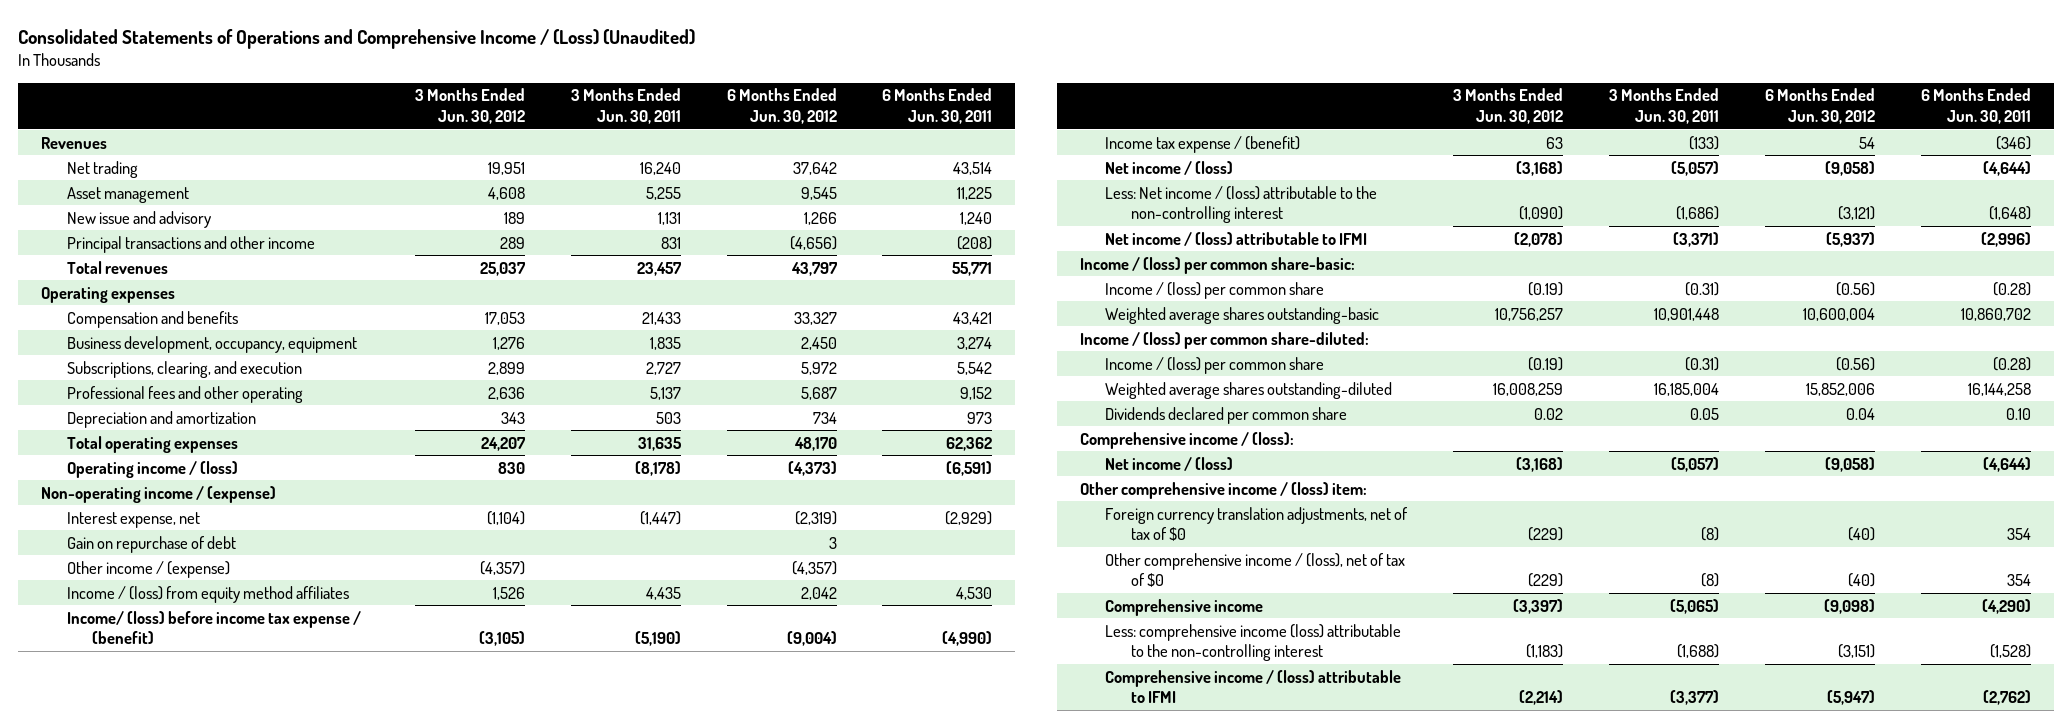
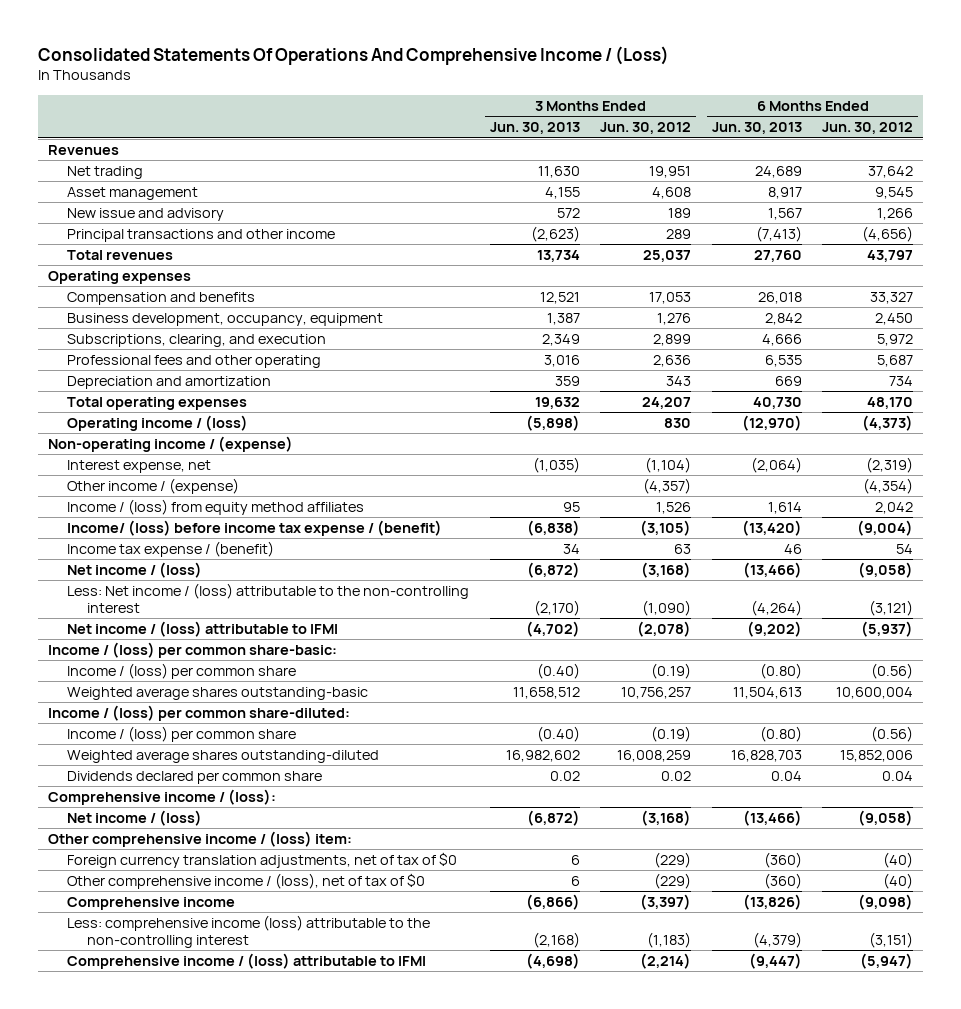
- Consolidated Statements of Operations and Comprehensive Income / (Loss) (Unaudited)
+ Consolidated Statements Of Operations And Comprehensive Income / (Loss)
- | 3 Months Ended Jun. 30, 2012 | 3 Months Ended Jun. 30, 2011 | 6 Months Ended Jun. 30, 2012 | 6 Months Ended Jun. 30, 2011
+ | 3 Months Ended Jun. 30, 2013 | 3 Months Ended Jun. 30, 2012 | 6 Months Ended Jun. 30, 2013 | 6 Months Ended Jun. 30, 2012
- Gain on repurchase of debt | | | 3 |
- Other income / (expense) | (4,357) | | (4,357) |
+ Other income / (expense) | | (4,357) | | (4,354)

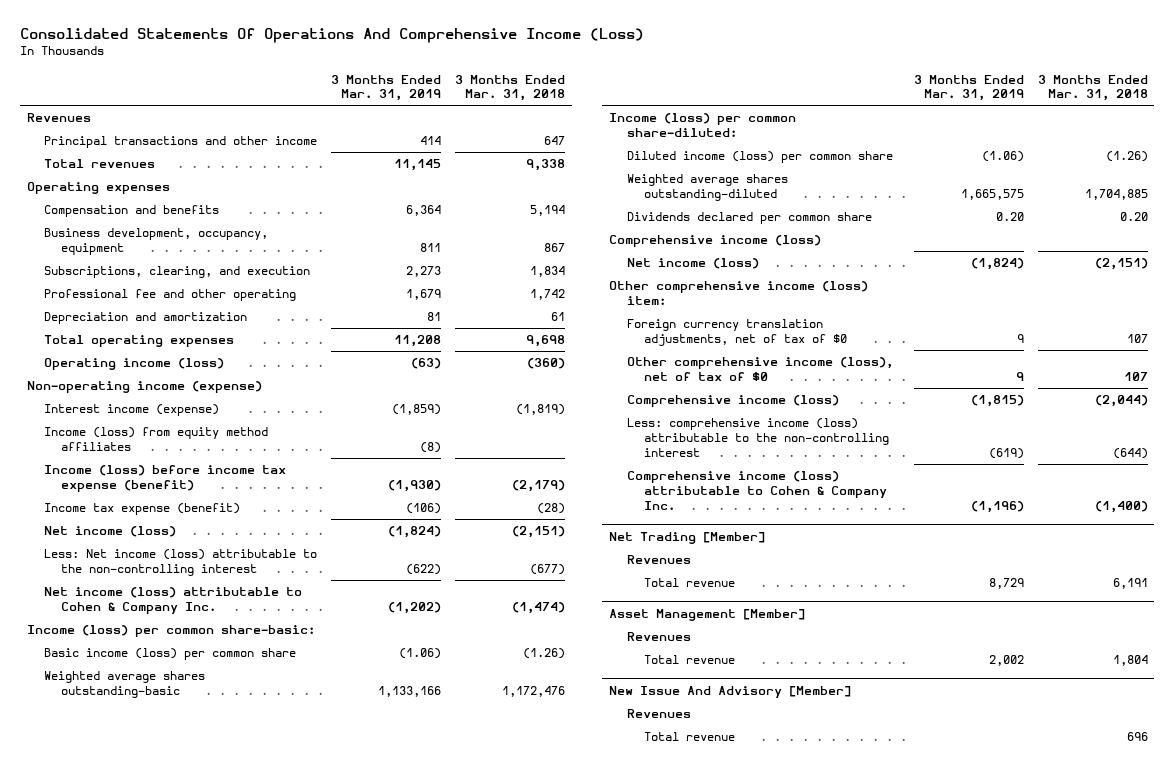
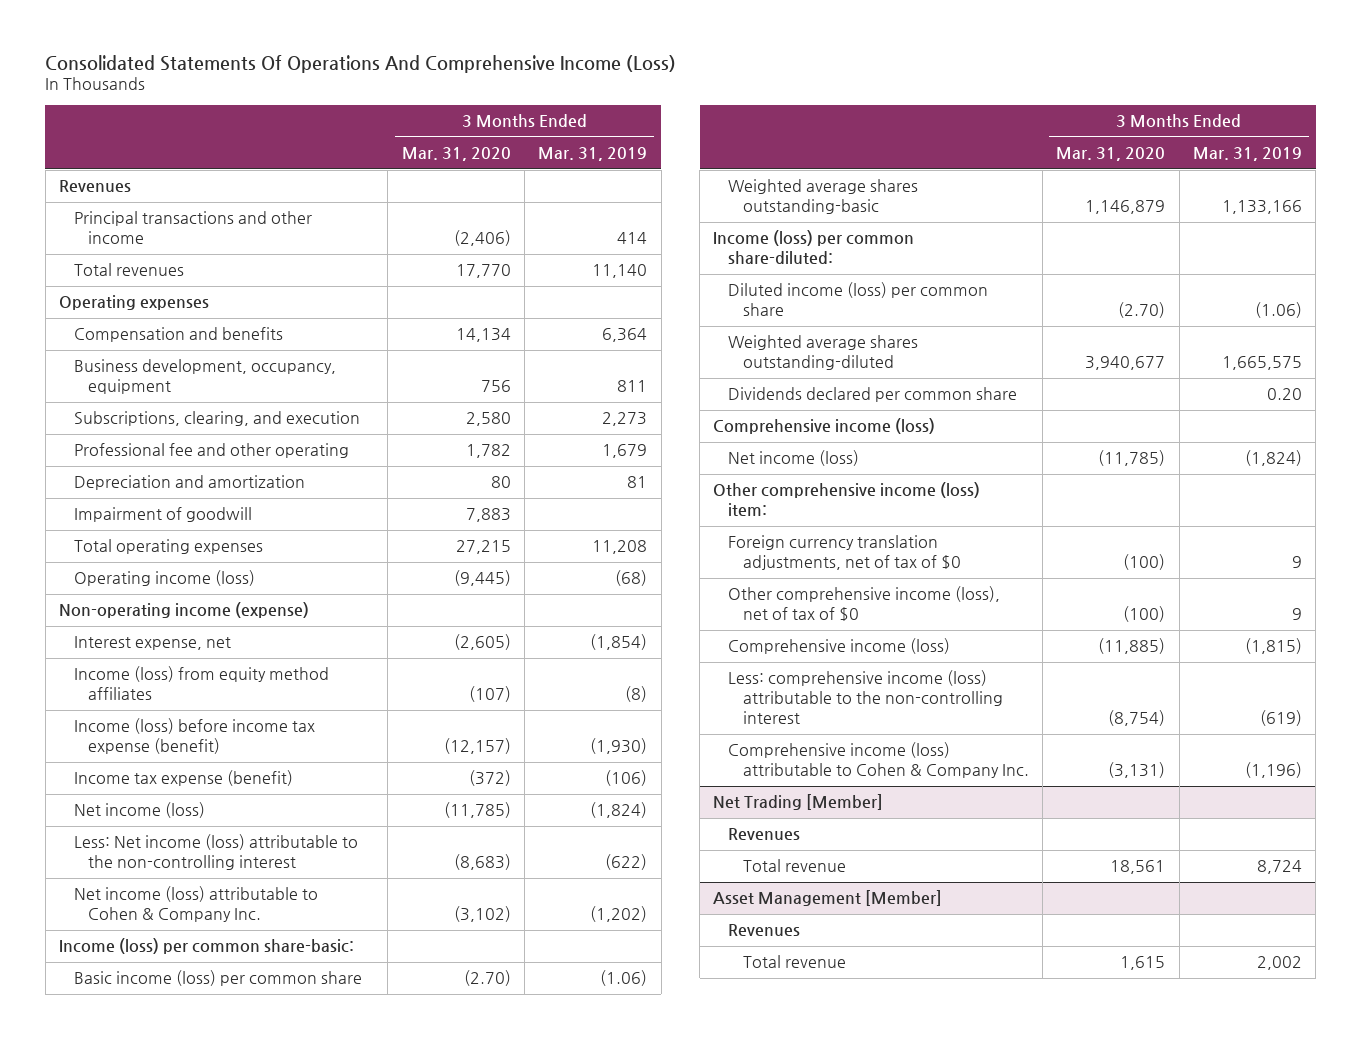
- | 3 Months Ended Mar. 31, 2019 | 3 Months Ended Mar. 31, 2018
+ | 3 Months Ended Mar. 31, 2020 | 3 Months Ended Mar. 31, 2019
- Total revenues | 11,145 | 9,338
+ Total revenues | 17,770 | 11,140
+ Impairment of goodwill | 7,883 |
- Operating income (loss) | (63) | (360)
+ Operating income (loss) | (9,445) | (68)
- Interest income (expense) | (1,859) | (1,819)
+ Interest expense, net | (2,605) | (1,854)
@ Net Trading [Member]
- Total revenue | 8,729 | 6,191
+ Total revenue | 18,561 | 8,724
- New Issue And Advisory [Member]
- Revenues
- Total revenue | | 696

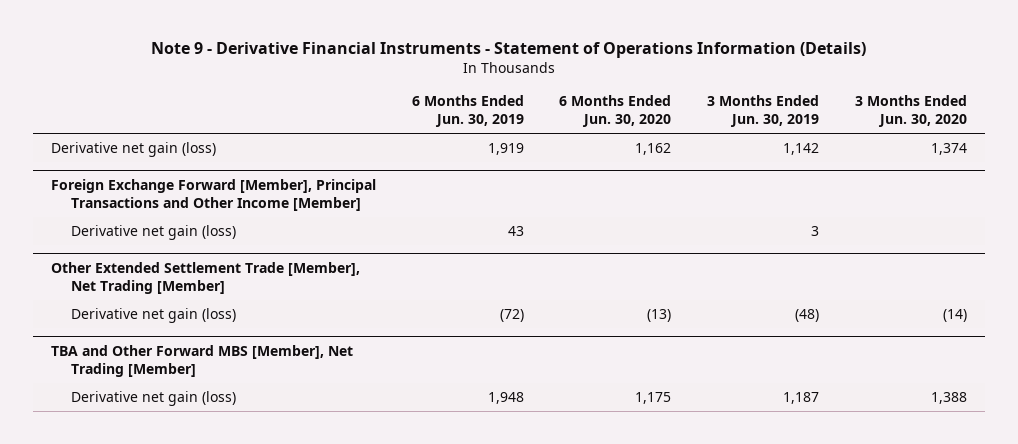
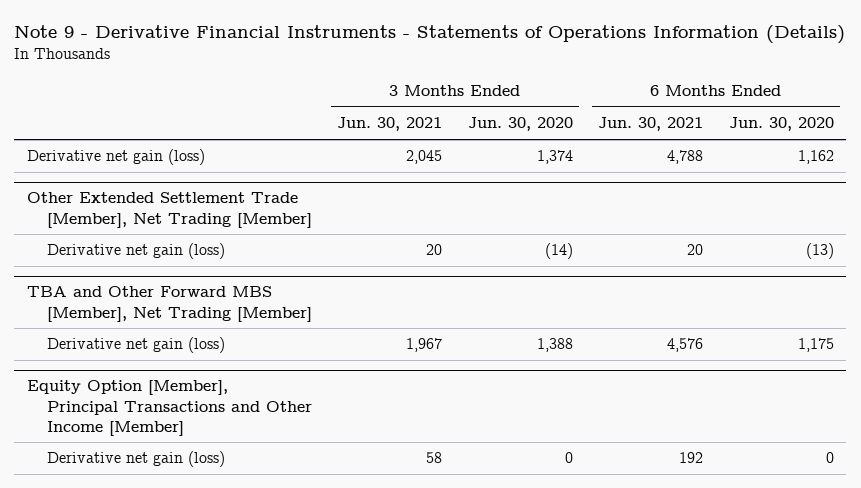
- Note 9 - Derivative Financial Instruments - Statement of Operations Information (Details)
+ Note 9 - Derivative Financial Instruments - Statements of Operations Information (Details)
- | 6 Months Ended Jun. 30, 2019 | 6 Months Ended Jun. 30, 2020 | 3 Months Ended Jun. 30, 2019 | 3 Months Ended Jun. 30, 2020
+ | 3 Months Ended Jun. 30, 2021 | 3 Months Ended Jun. 30, 2020 | 6 Months Ended Jun. 30, 2021 | 6 Months Ended Jun. 30, 2020
- Foreign Exchange Forward [Member], Principal Transactions and Other Income [Member]
- Derivative net gain (loss) | 43 | | 3 |
+ Equity Option [Member], Principal Transactions and Other Income [Member]
+ Derivative net gain (loss) | 58 | 0 | 192 | 0

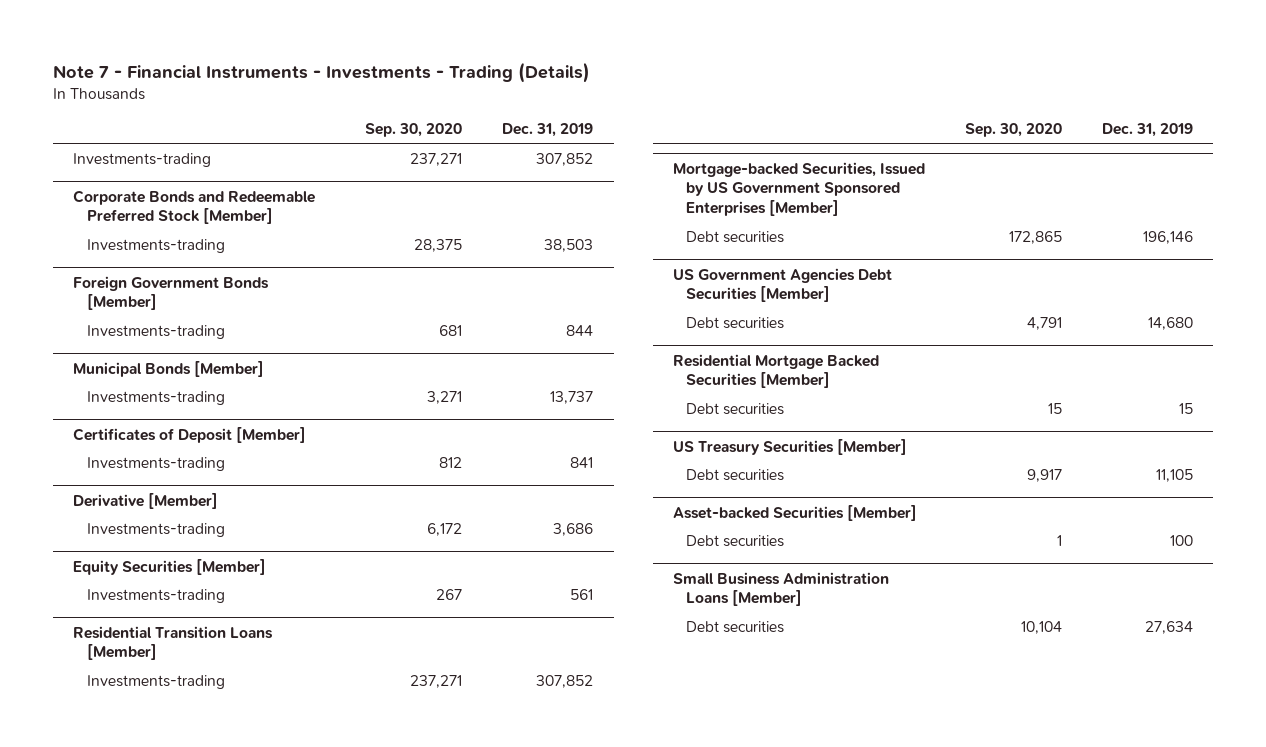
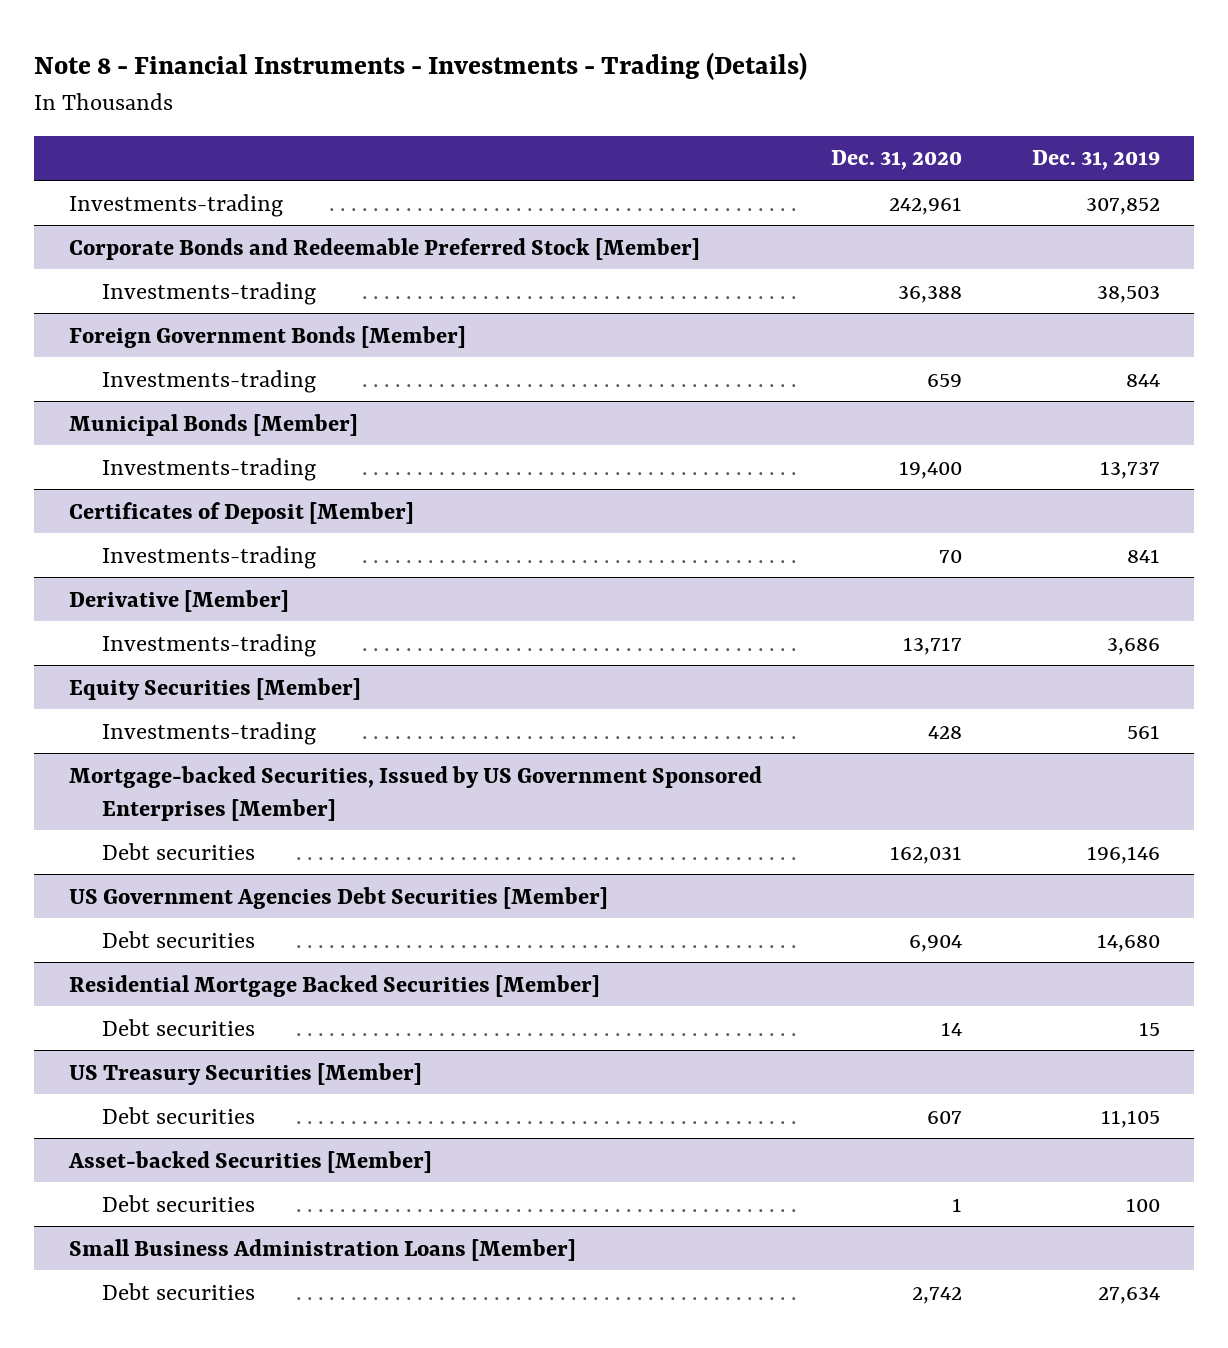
- Note 7 - Financial Instruments - Investments - Trading (Details)
+ Note 8 - Financial Instruments - Investments - Trading (Details)
- | Sep. 30, 2020 | Dec. 31, 2019
+ | Dec. 31, 2020 | Dec. 31, 2019
- Residential Transition Loans [Member]
- Investments-trading | 237,271 | 307,852

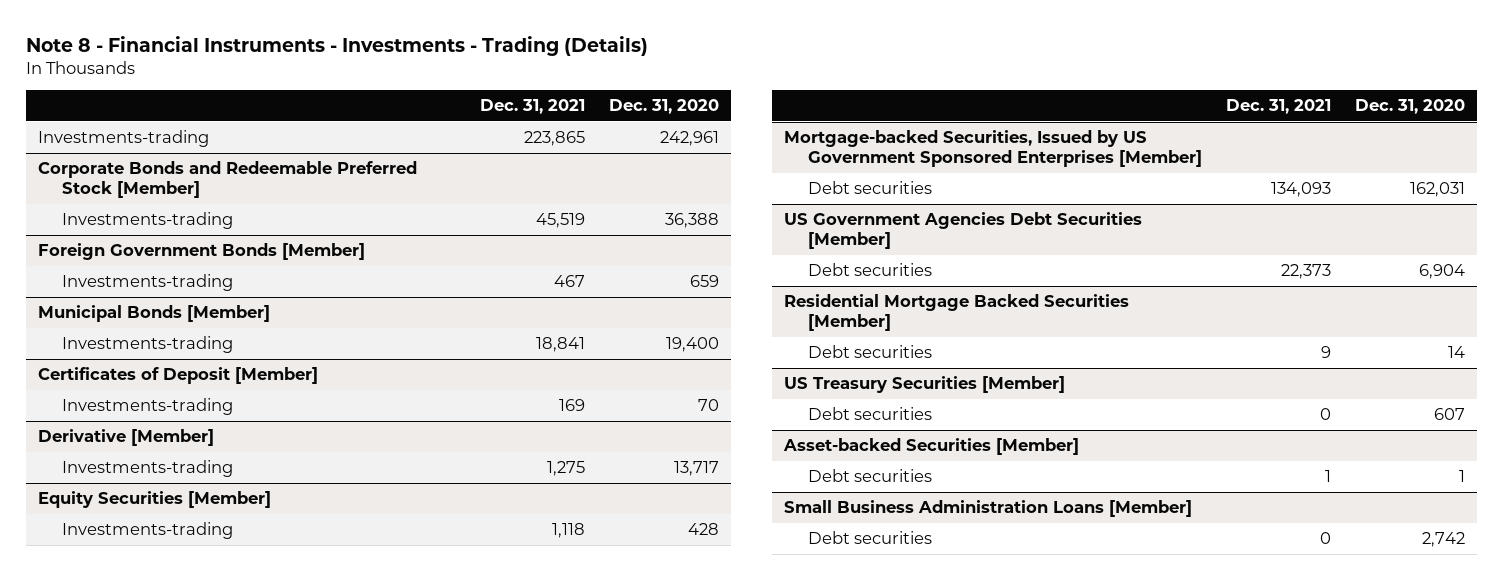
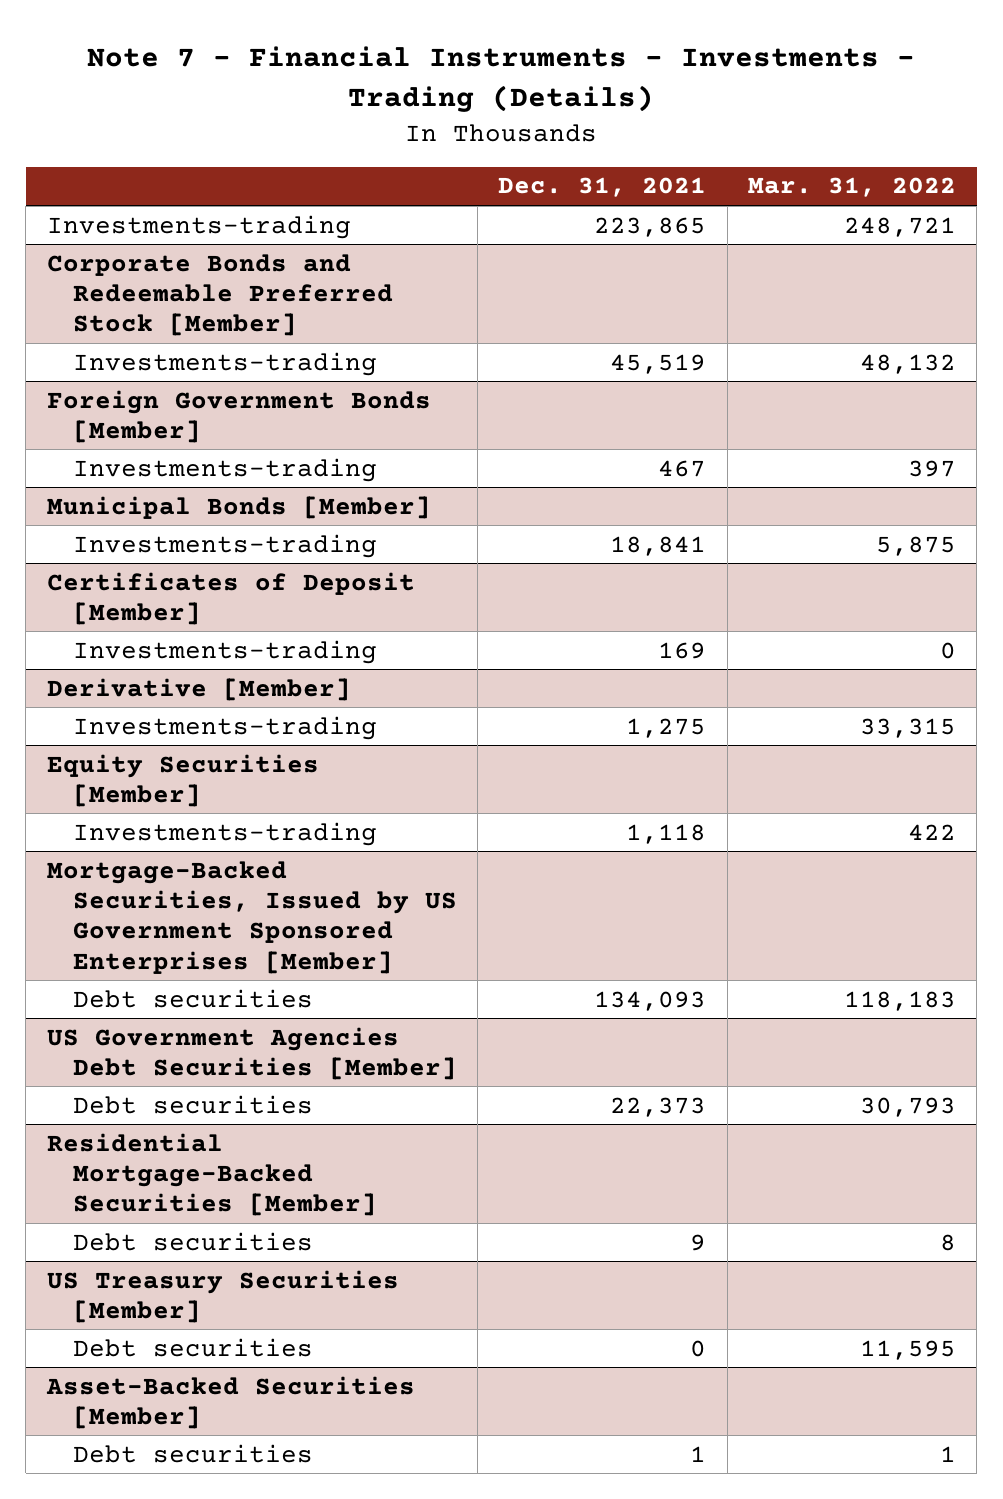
- Note 8 - Financial Instruments - Investments - Trading (Details)
+ Note 7 - Financial Instruments - Investments - Trading (Details)
- | Dec. 31, 2021 | Dec. 31, 2020
+ | Dec. 31, 2021 | Mar. 31, 2022
- Mortgage-backed Securities, Issued by US Government Sponsored Enterprises [Member]
+ Mortgage-Backed Securities, Issued by US Government Sponsored Enterprises [Member]
- Residential Mortgage Backed Securities [Member]
+ Residential Mortgage-Backed Securities [Member]
- Asset-backed Securities [Member]
+ Asset-Backed Securities [Member]
- Small Business Administration Loans [Member]
- Debt securities | 0 | 2,742

